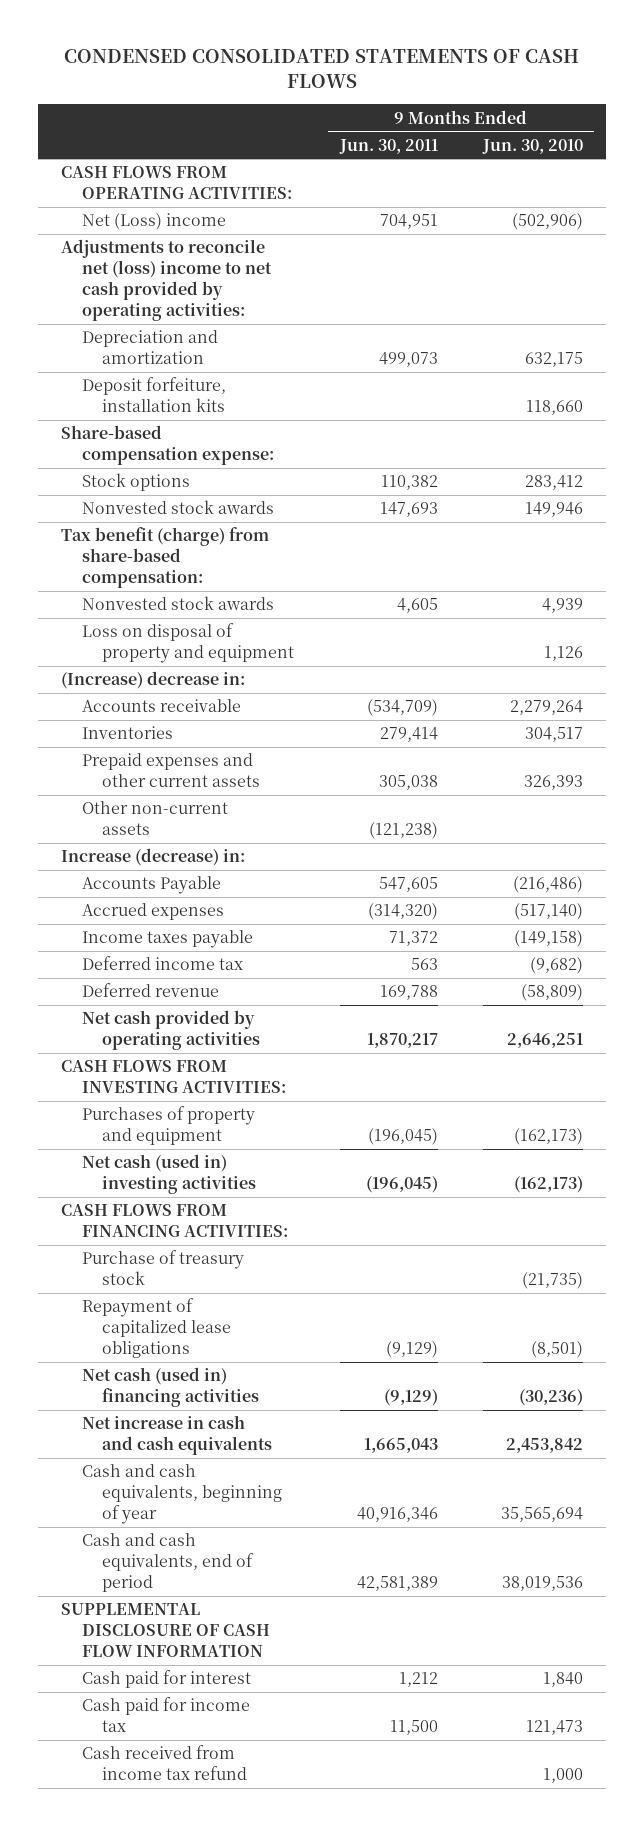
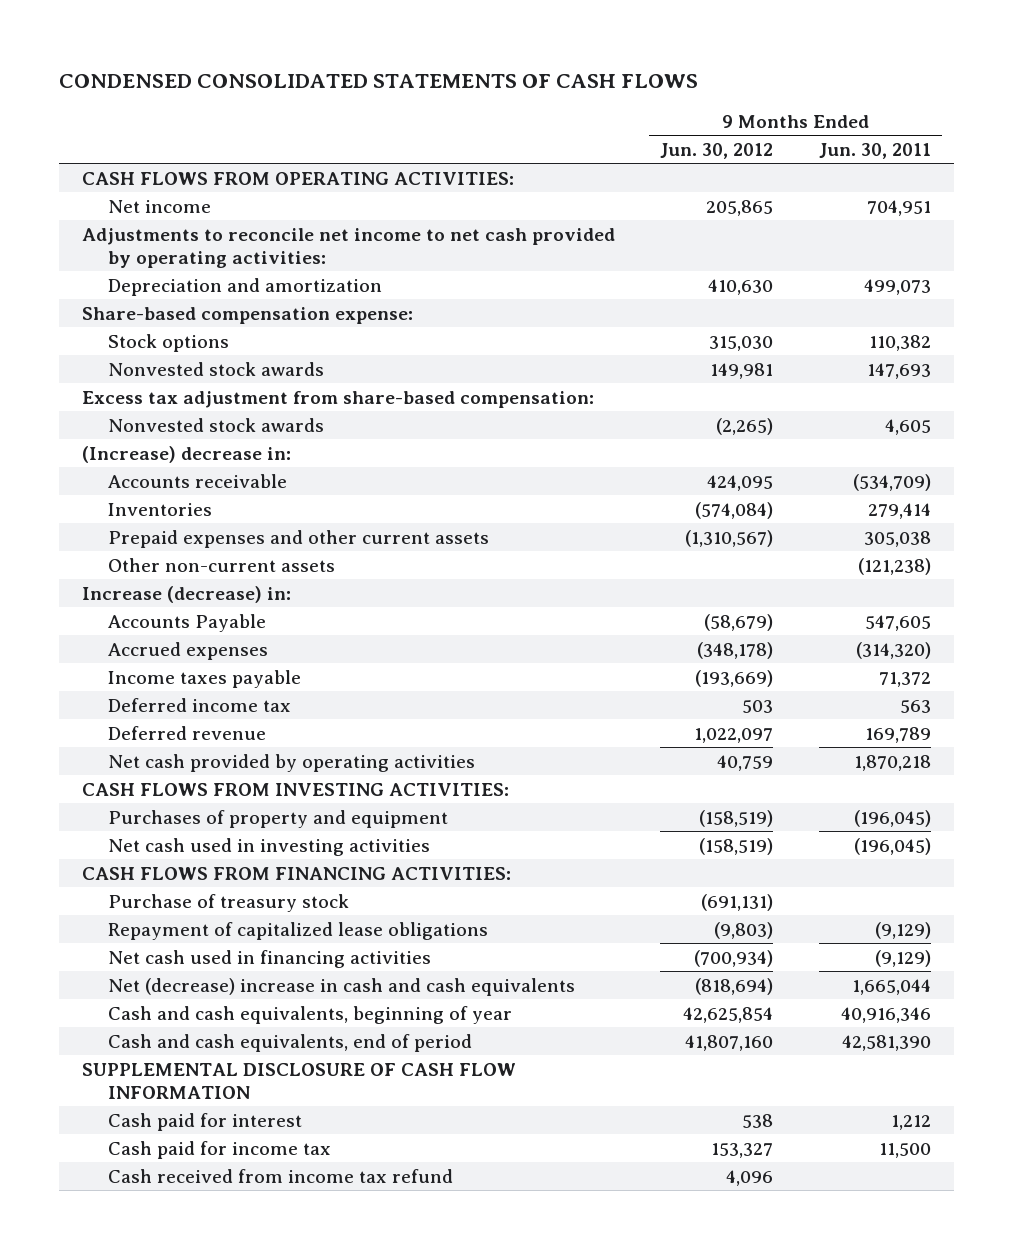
- | 9 Months Ended Jun. 30, 2011 | 9 Months Ended Jun. 30, 2010
+ | 9 Months Ended Jun. 30, 2012 | 9 Months Ended Jun. 30, 2011
- Net (Loss) income | 704,951 | (502,906)
- Adjustments to reconcile net (loss) income to net cash provided by operating activities:
+ Net income | 205,865 | 704,951
+ Adjustments to reconcile net income to net cash provided by operating activities:
- Deposit forfeiture, installation kits | | 118,660
- Tax benefit (charge) from share-based compensation:
+ Excess tax adjustment from share-based compensation:
- Loss on disposal of property and equipment | | 1,126
- Deferred revenue | 169,788 | (58,809)
- Net cash provided by operating activities | 1,870,217 | 2,646,251
+ Deferred revenue | 1,022,097 | 169,789
+ Net cash provided by operating activities | 40,759 | 1,870,218
- Net cash (used in) investing activities | (196,045) | (162,173)
+ Net cash used in investing activities | (158,519) | (196,045)
- Net cash (used in) financing activities | (9,129) | (30,236)
- Net increase in cash and cash equivalents | 1,665,043 | 2,453,842
+ Net cash used in financing activities | (700,934) | (9,129)
+ Net (decrease) increase in cash and cash equivalents | (818,694) | 1,665,044
- Cash and cash equivalents, end of period | 42,581,389 | 38,019,536
+ Cash and cash equivalents, end of period | 41,807,160 | 42,581,390

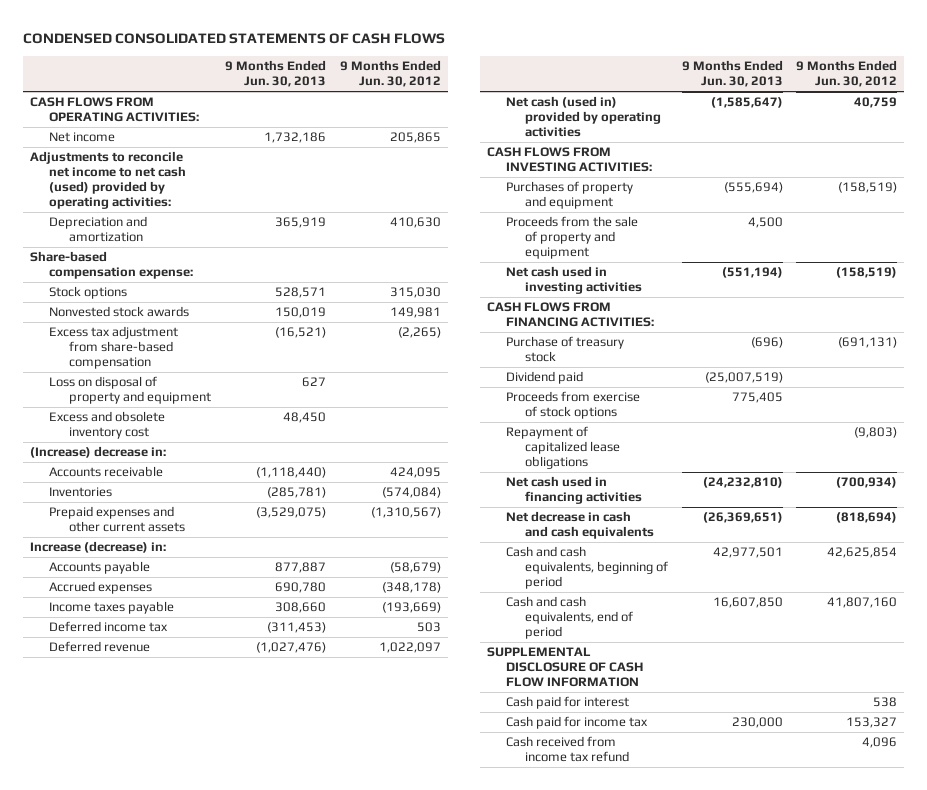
- | 9 Months Ended Jun. 30, 2012 | 9 Months Ended Jun. 30, 2011
+ | 9 Months Ended Jun. 30, 2013 | 9 Months Ended Jun. 30, 2012
- Adjustments to reconcile net income to net cash provided by operating activities:
+ Adjustments to reconcile net income to net cash (used) provided by operating activities:
- Excess tax adjustment from share-based compensation:
- Nonvested stock awards | (2,265) | 4,605
+ Excess tax adjustment from share-based compensation | (16,521) | (2,265)
+ Loss on disposal of property and equipment | 627 |
+ Excess and obsolete inventory cost | 48,450 |
- Other non-current assets | | (121,238)
- Accounts Payable | (58,679) | 547,605
+ Accounts payable | 877,887 | (58,679)
- Net cash provided by operating activities | 40,759 | 1,870,218
+ Net cash (used in) provided by operating activities | (1,585,647) | 40,759
+ Proceeds from the sale of property and equipment | 4,500 |
+ Dividend paid | (25,007,519) |
+ Proceeds from exercise of stock options | 775,405 |
- Net (decrease) increase in cash and cash equivalents | (818,694) | 1,665,044
- Cash and cash equivalents, beginning of year | 42,625,854 | 40,916,346
+ Net decrease in cash and cash equivalents | (26,369,651) | (818,694)
+ Cash and cash equivalents, beginning of period | 42,977,501 | 42,625,854

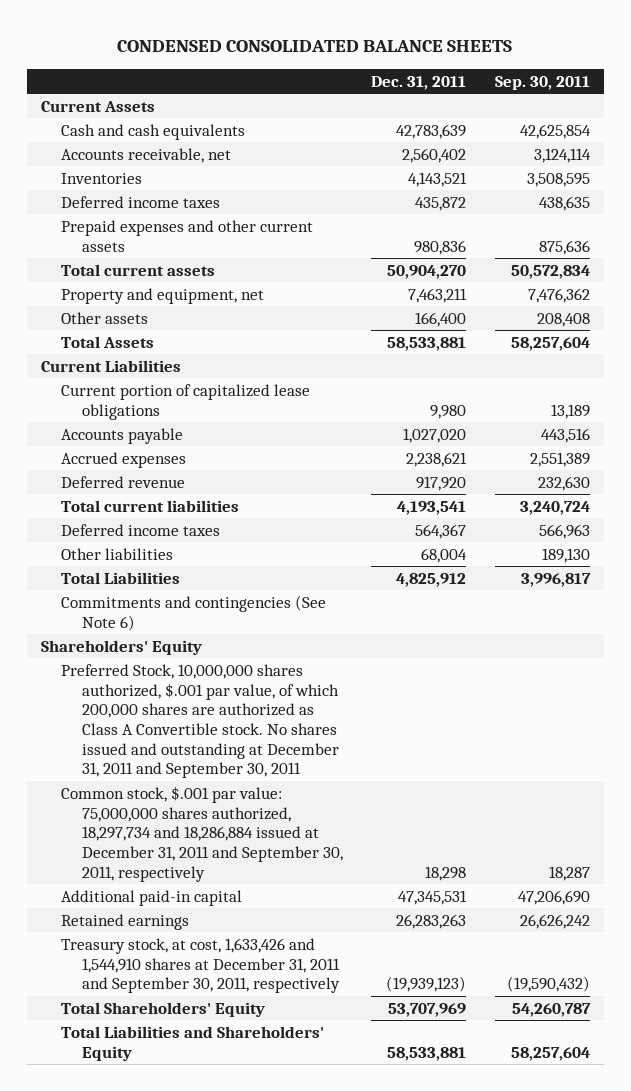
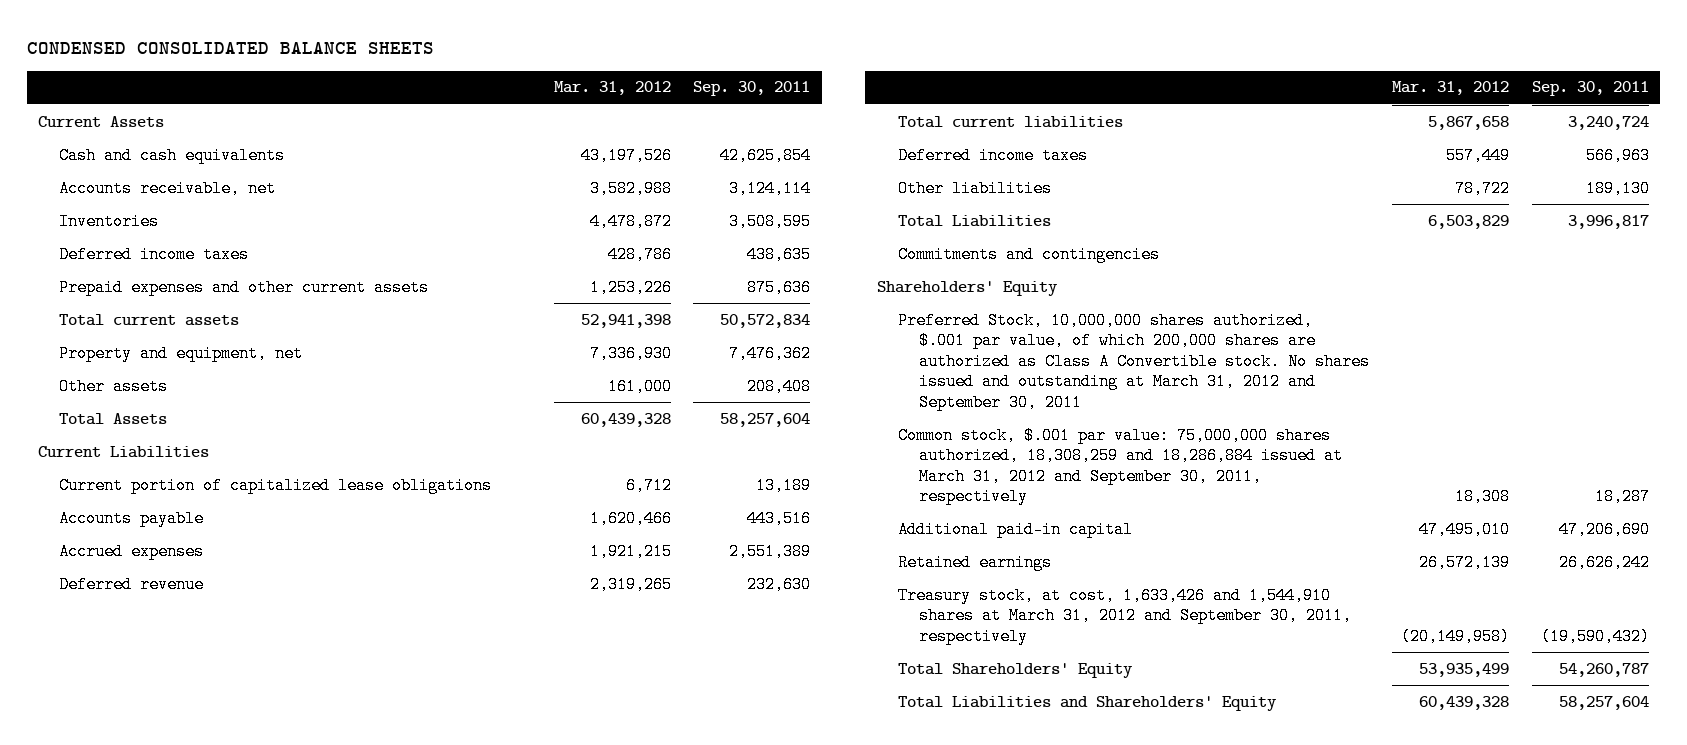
- | Dec. 31, 2011 | Sep. 30, 2011
+ | Mar. 31, 2012 | Sep. 30, 2011
- Commitments and contingencies (See Note 6)
+ Commitments and contingencies
- Preferred Stock, 10,000,000 shares authorized, $.001 par value, of which 200,000 shares are authorized as Class A Convertible stock. No shares issued and outstanding at December 31, 2011 and September 30, 2011
- Common stock, $.001 par value: 75,000,000 shares authorized, 18,297,734 and 18,286,884 issued at December 31, 2011 and September 30, 2011, respectively | 18,298 | 18,287
+ Preferred Stock, 10,000,000 shares authorized, $.001 par value, of which 200,000 shares are authorized as Class A Convertible stock. No shares issued and outstanding at March 31, 2012 and September 30, 2011
+ Common stock, $.001 par value: 75,000,000 shares authorized, 18,308,259 and 18,286,884 issued at March 31, 2012 and September 30, 2011, respectively | 18,308 | 18,287
- Treasury stock, at cost, 1,633,426 and 1,544,910 shares at December 31, 2011 and September 30, 2011, respectively | (19,939,123) | (19,590,432)
+ Treasury stock, at cost, 1,633,426 and 1,544,910 shares at March 31, 2012 and September 30, 2011, respectively | (20,149,958) | (19,590,432)

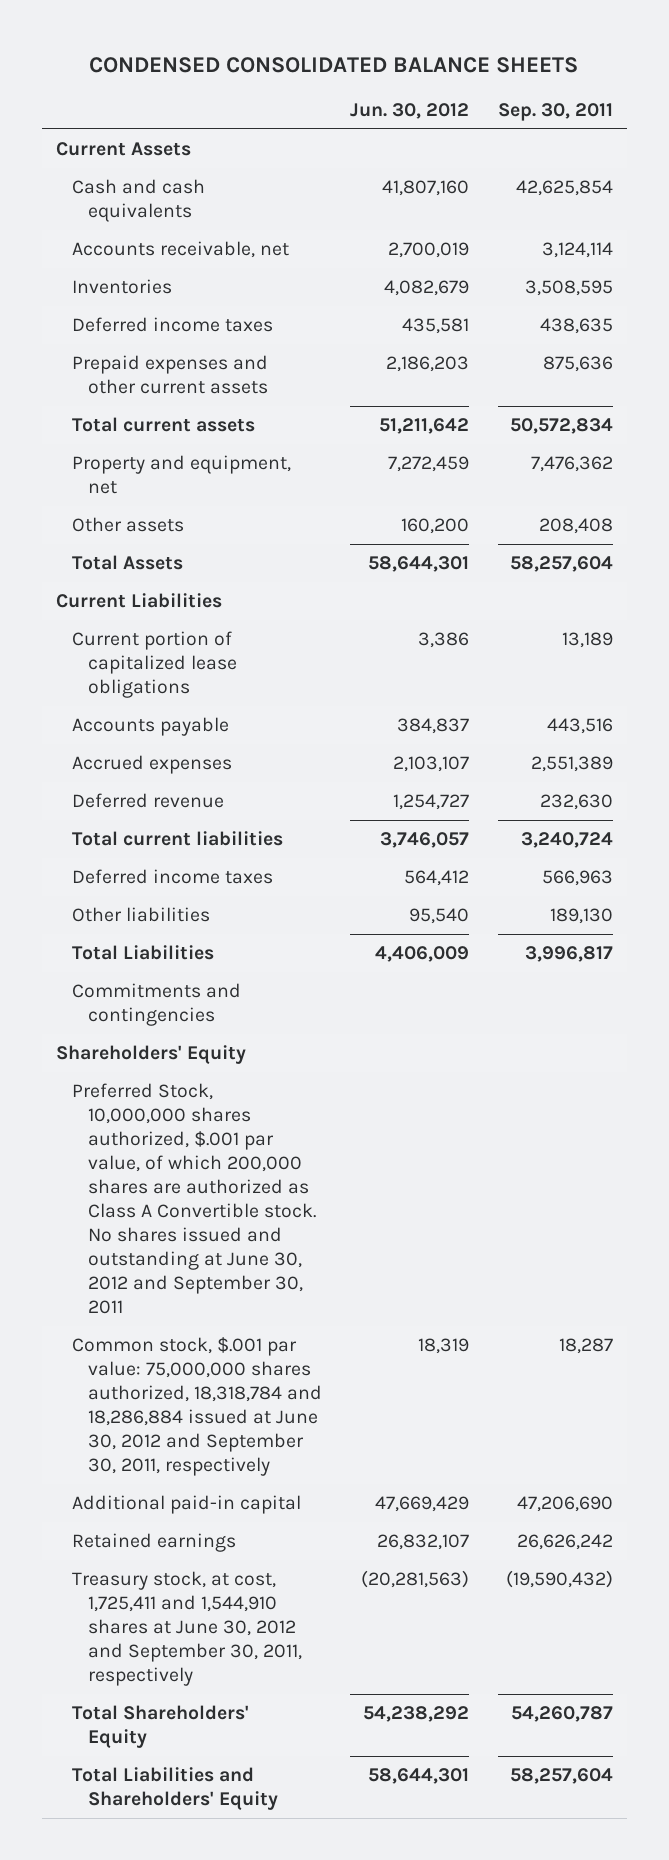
- | Mar. 31, 2012 | Sep. 30, 2011
+ | Jun. 30, 2012 | Sep. 30, 2011
- Preferred Stock, 10,000,000 shares authorized, $.001 par value, of which 200,000 shares are authorized as Class A Convertible stock. No shares issued and outstanding at March 31, 2012 and September 30, 2011
- Common stock, $.001 par value: 75,000,000 shares authorized, 18,308,259 and 18,286,884 issued at March 31, 2012 and September 30, 2011, respectively | 18,308 | 18,287
+ Preferred Stock, 10,000,000 shares authorized, $.001 par value, of which 200,000 shares are authorized as Class A Convertible stock. No shares issued and outstanding at June 30, 2012 and September 30, 2011
+ Common stock, $.001 par value: 75,000,000 shares authorized, 18,318,784 and 18,286,884 issued at June 30, 2012 and September 30, 2011, respectively | 18,319 | 18,287
- Treasury stock, at cost, 1,633,426 and 1,544,910 shares at March 31, 2012 and September 30, 2011, respectively | (20,149,958) | (19,590,432)
+ Treasury stock, at cost, 1,725,411 and 1,544,910 shares at June 30, 2012 and September 30, 2011, respectively | (20,281,563) | (19,590,432)

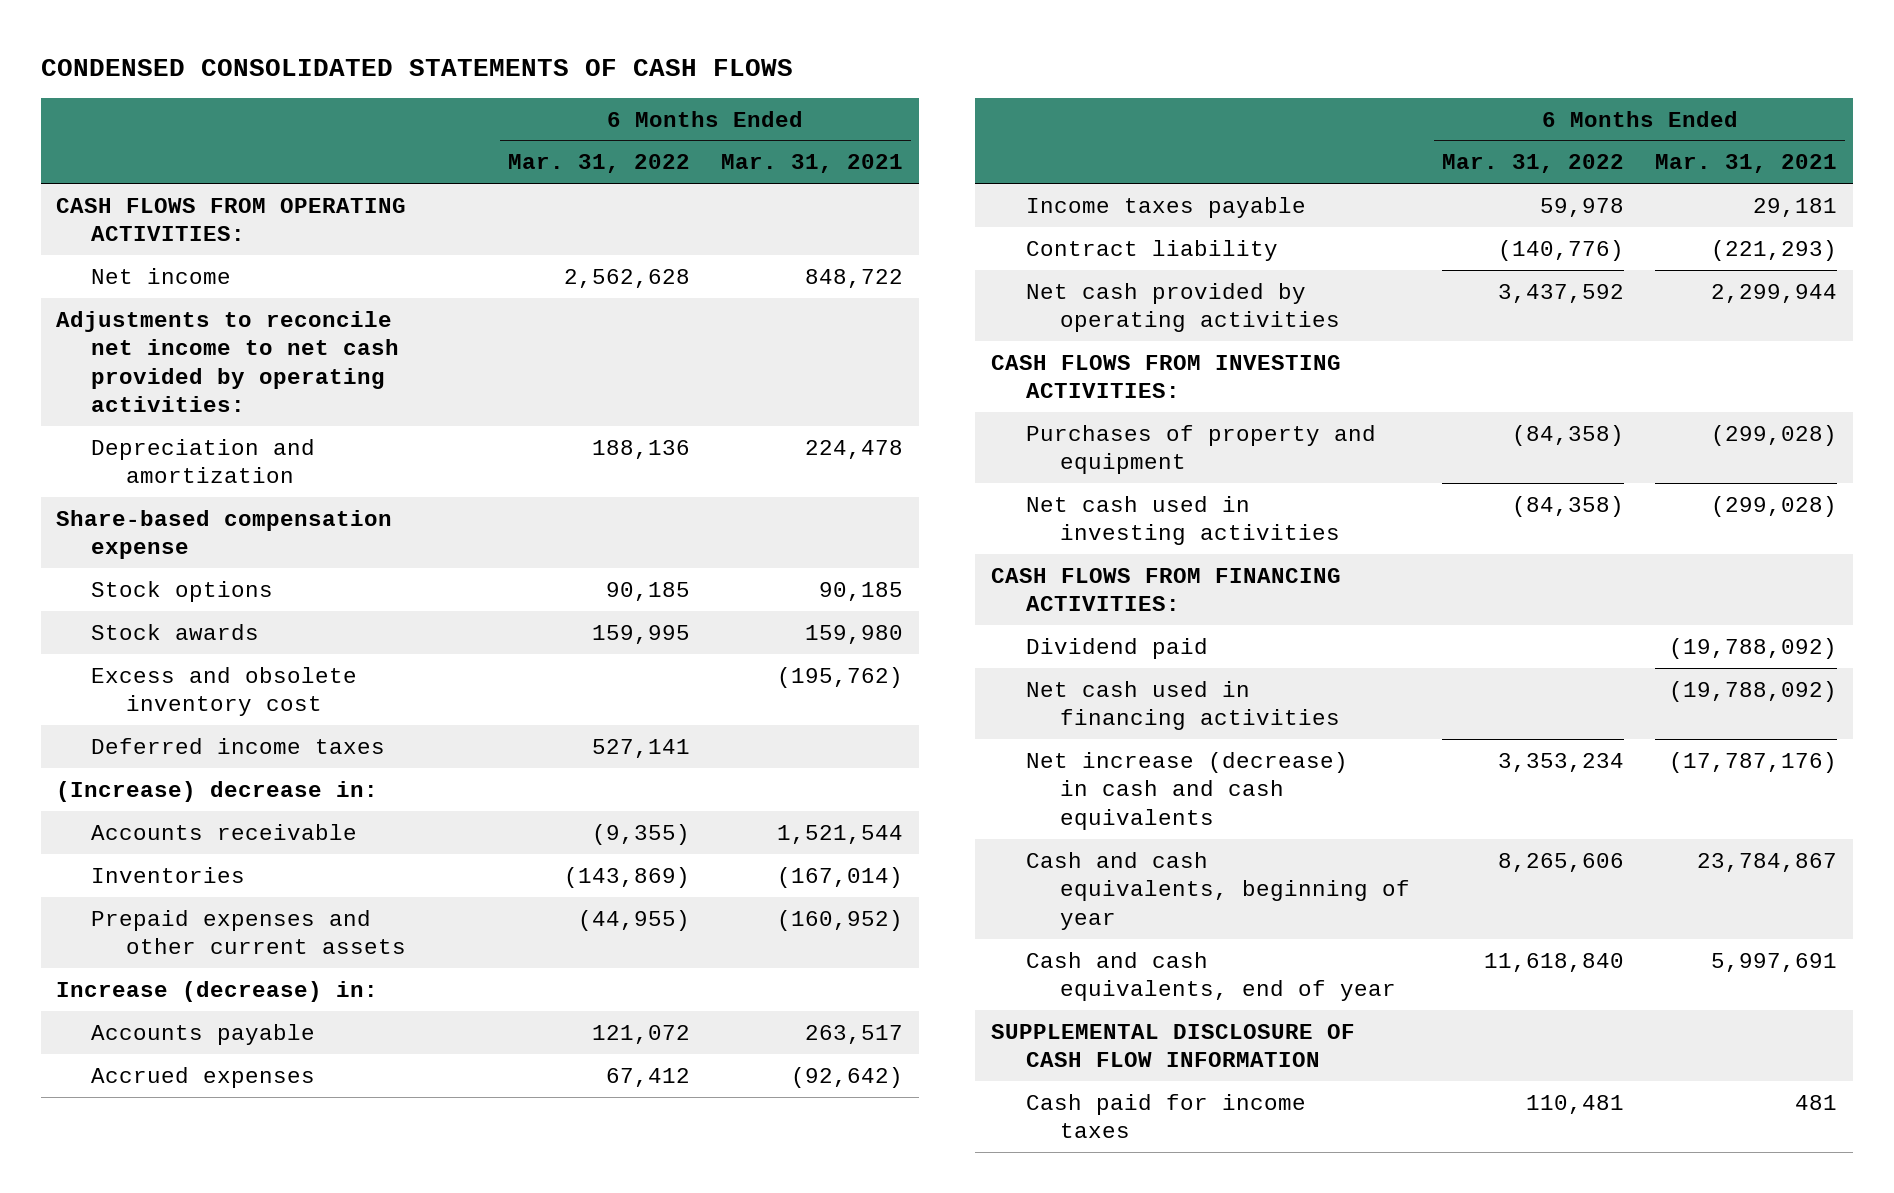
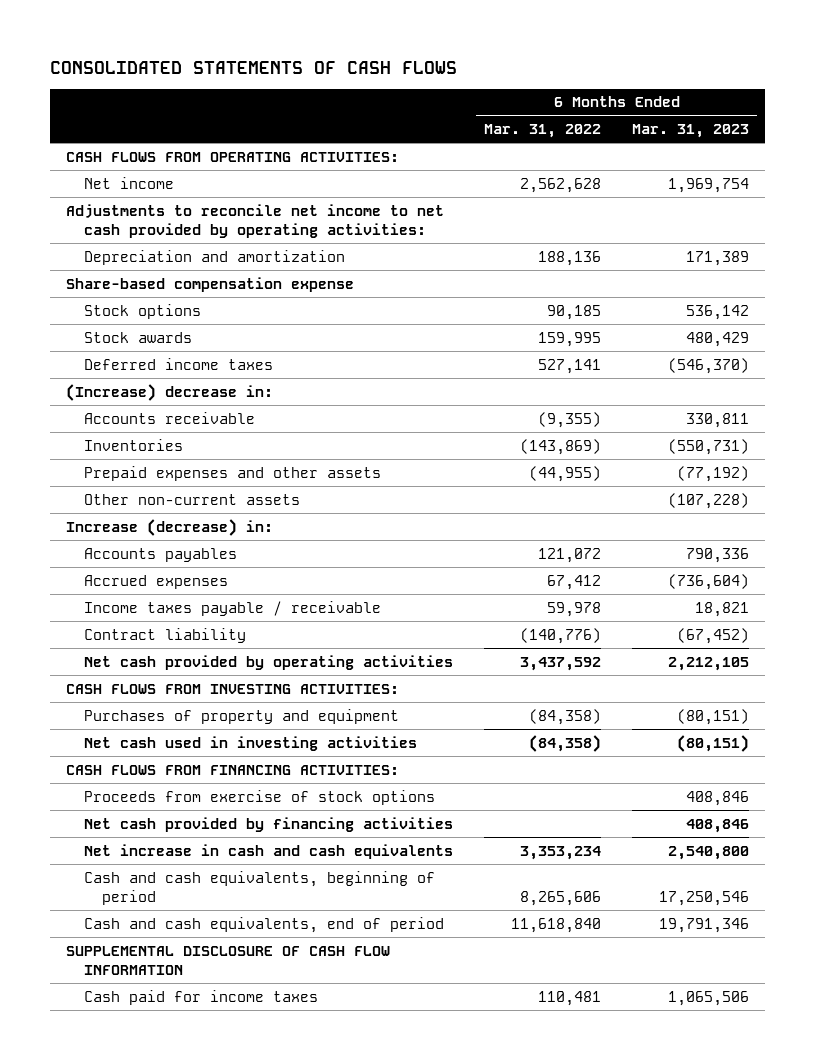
- CONDENSED CONSOLIDATED STATEMENTS OF CASH FLOWS
+ CONSOLIDATED STATEMENTS OF CASH FLOWS
- | 6 Months Ended Mar. 31, 2022 | 6 Months Ended Mar. 31, 2021
+ | 6 Months Ended Mar. 31, 2022 | 6 Months Ended Mar. 31, 2023
- Excess and obsolete inventory cost | | (195,762)
- Prepaid expenses and other current assets | (44,955) | (160,952)
+ Prepaid expenses and other assets | (44,955) | (77,192)
+ Other non-current assets | | (107,228)
- Accounts payable | 121,072 | 263,517
+ Accounts payables | 121,072 | 790,336
- Income taxes payable | 59,978 | 29,181
+ Income taxes payable / receivable | 59,978 | 18,821
- Dividend paid | | (19,788,092)
- Net cash used in financing activities | | (19,788,092)
- Net increase (decrease) in cash and cash equivalents | 3,353,234 | (17,787,176)
- Cash and cash equivalents, beginning of year | 8,265,606 | 23,784,867
- Cash and cash equivalents, end of year | 11,618,840 | 5,997,691
+ Proceeds from exercise of stock options | | 408,846
+ Net cash provided by financing activities | | 408,846
+ Net increase in cash and cash equivalents | 3,353,234 | 2,540,800
+ Cash and cash equivalents, beginning of period | 8,265,606 | 17,250,546
+ Cash and cash equivalents, end of period | 11,618,840 | 19,791,346

